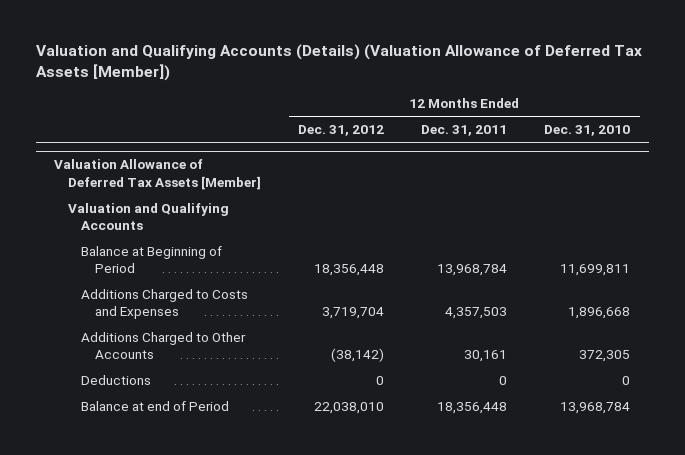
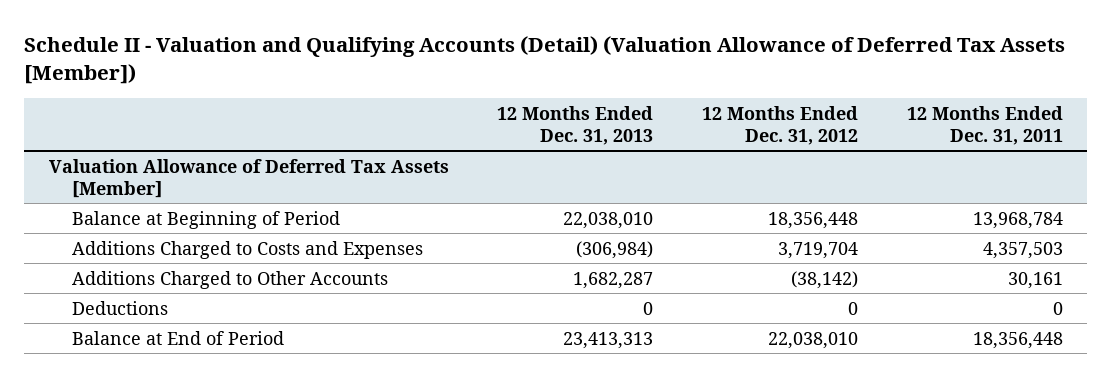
- Valuation and Qualifying Accounts (Details) (Valuation Allowance of Deferred Tax Assets [Member])
+ Schedule II - Valuation and Qualifying Accounts (Detail) (Valuation Allowance of Deferred Tax Assets [Member])
- | 12 Months Ended Dec. 31, 2012 | 12 Months Ended Dec. 31, 2011 | 12 Months Ended Dec. 31, 2010
+ | 12 Months Ended Dec. 31, 2013 | 12 Months Ended Dec. 31, 2012 | 12 Months Ended Dec. 31, 2011
@ Valuation Allowance of Deferred Tax Assets [Member]
- Valuation and Qualifying Accounts
- Balance at end of Period | 22,038,010 | 18,356,448 | 13,968,784
+ Balance at End of Period | 23,413,313 | 22,038,010 | 18,356,448

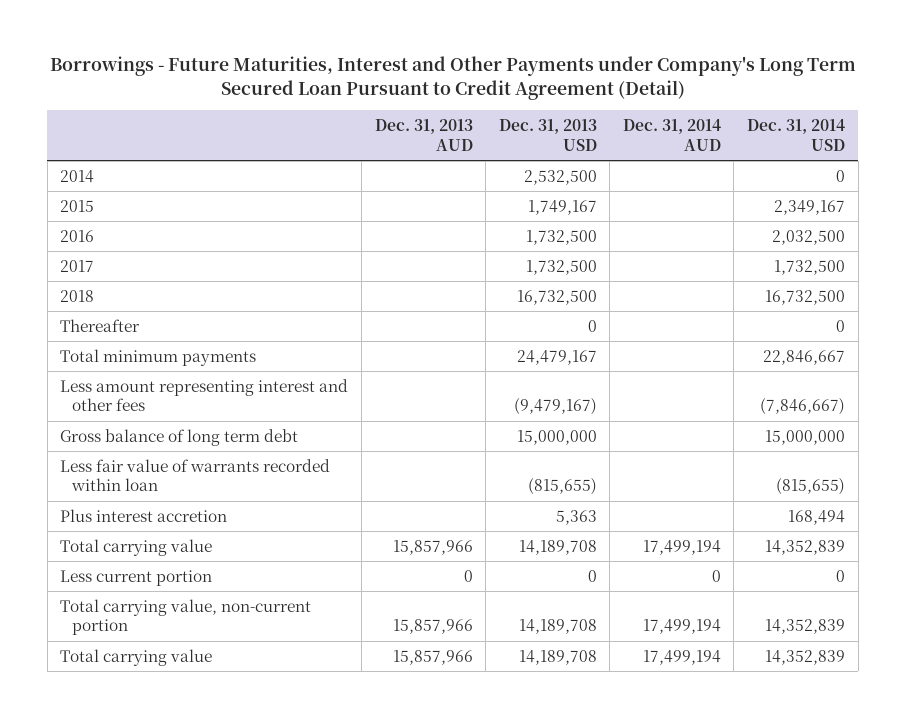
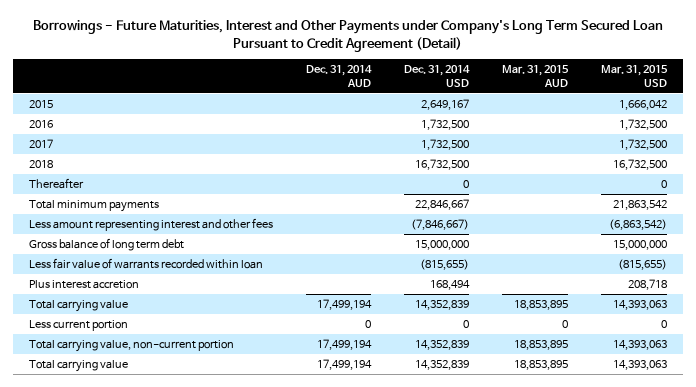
- | Dec. 31, 2013 AUD | Dec. 31, 2013 USD | Dec. 31, 2014 AUD | Dec. 31, 2014 USD
+ | Dec. 31, 2014 AUD | Dec. 31, 2014 USD | Mar. 31, 2015 AUD | Mar. 31, 2015 USD
- 2014 | | 2,532,500 | | 0
- 2015 | | 1,749,167 | | 2,349,167
- 2016 | | 1,732,500 | | 2,032,500
+ 2015 | | 2,649,167 | | 1,666,042
+ 2016 | | 1,732,500 | | 1,732,500

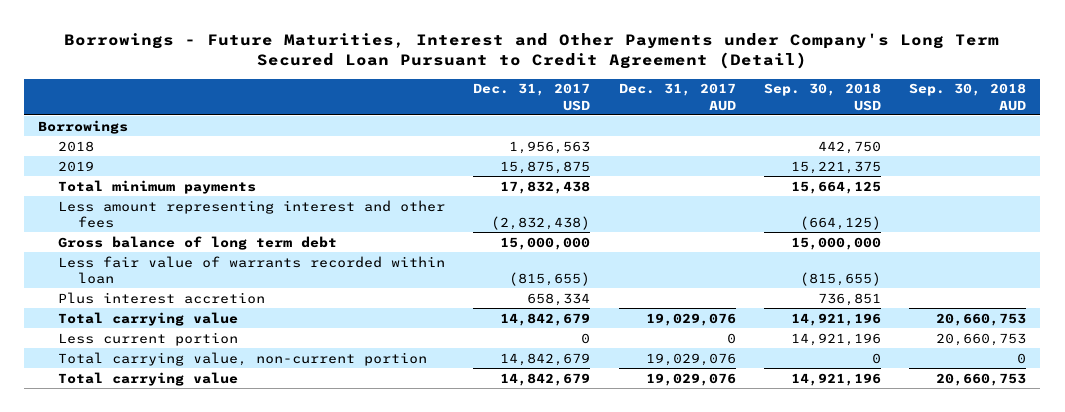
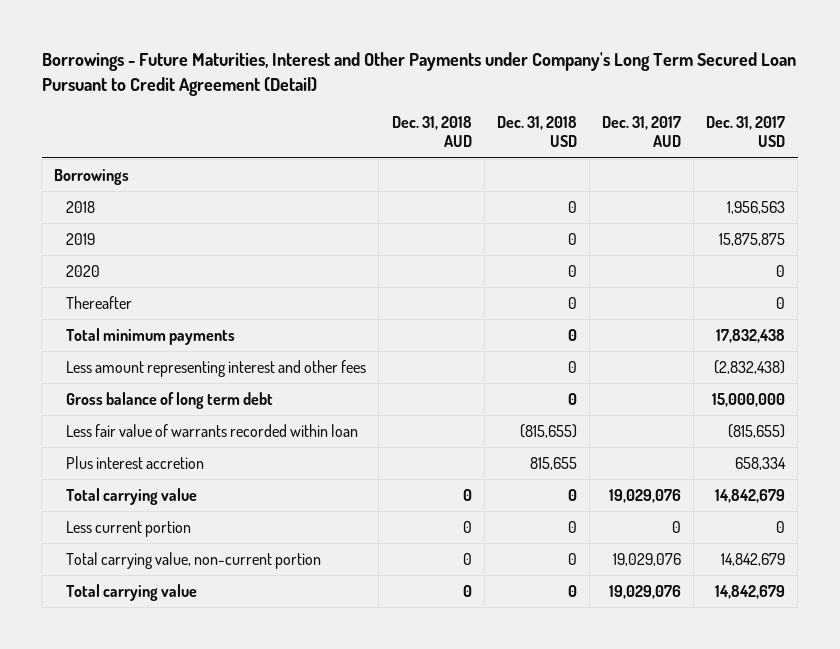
- | Dec. 31, 2017 USD | Dec. 31, 2017 AUD | Sep. 30, 2018 USD | Sep. 30, 2018 AUD
+ | Dec. 31, 2018 AUD | Dec. 31, 2018 USD | Dec. 31, 2017 AUD | Dec. 31, 2017 USD
+ 2020 | | 0 | | 0
+ Thereafter | | 0 | | 0

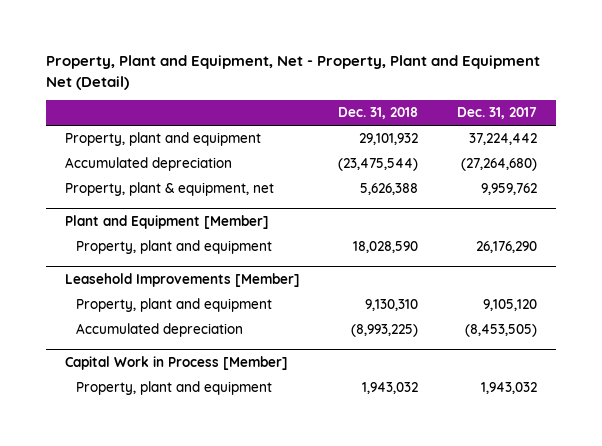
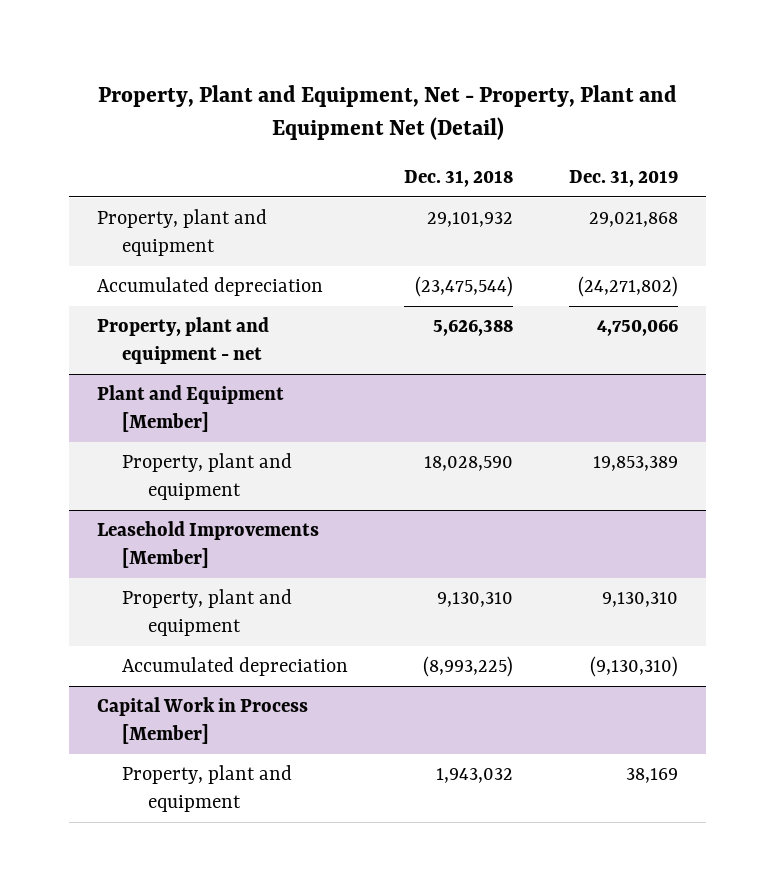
- | Dec. 31, 2018 | Dec. 31, 2017
+ | Dec. 31, 2018 | Dec. 31, 2019
- Property, plant & equipment, net | 5,626,388 | 9,959,762
+ Property, plant and equipment - net | 5,626,388 | 4,750,066

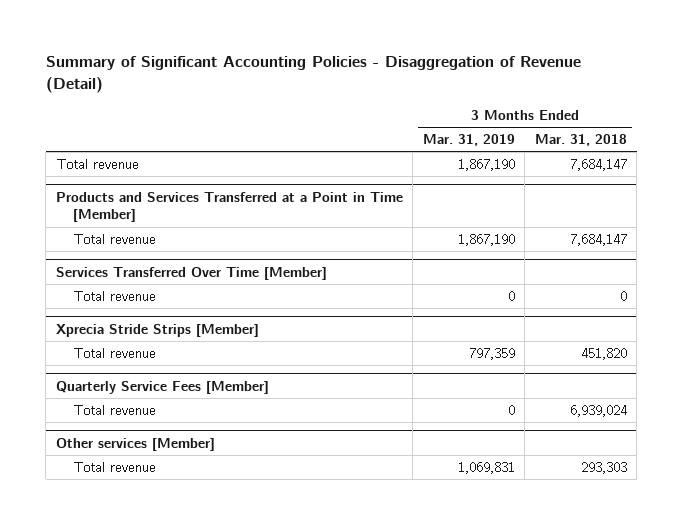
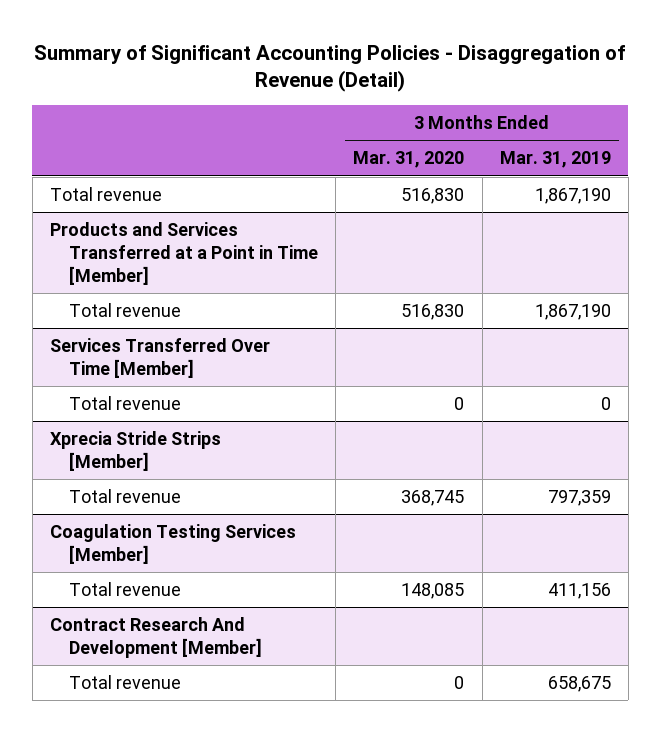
- | 3 Months Ended Mar. 31, 2019 | 3 Months Ended Mar. 31, 2018
+ | 3 Months Ended Mar. 31, 2020 | 3 Months Ended Mar. 31, 2019
- Quarterly Service Fees [Member]
- Total revenue | 0 | 6,939,024
- Other services [Member]
- Total revenue | 1,069,831 | 293,303
+ Coagulation Testing Services [Member]
+ Total revenue | 148,085 | 411,156
+ Contract Research And Development [Member]
+ Total revenue | 0 | 658,675

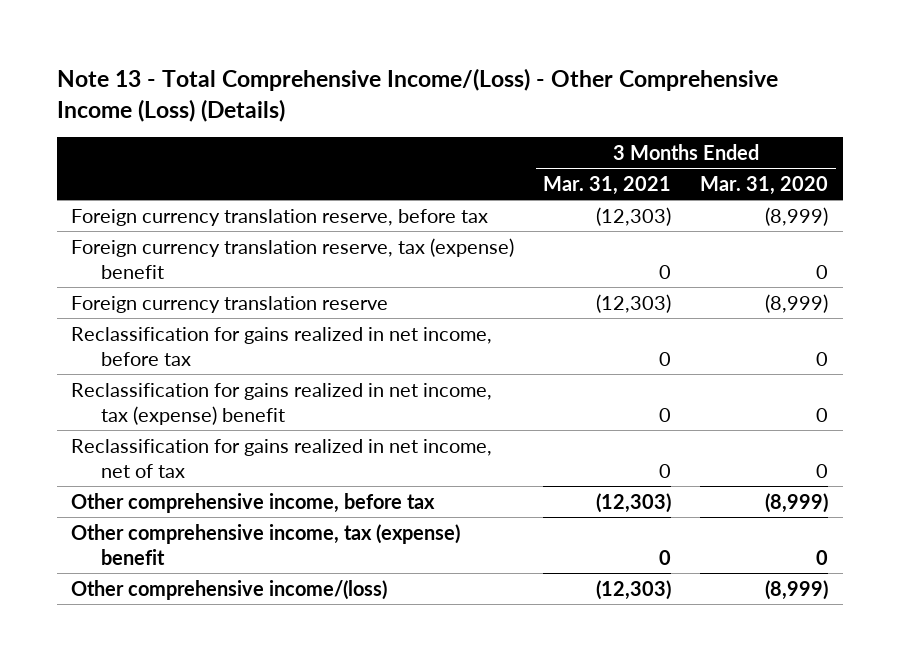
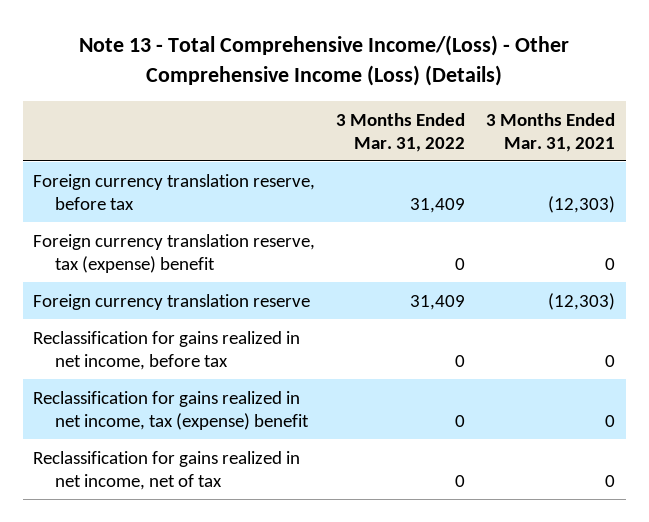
- | 3 Months Ended Mar. 31, 2021 | 3 Months Ended Mar. 31, 2020
+ | 3 Months Ended Mar. 31, 2022 | 3 Months Ended Mar. 31, 2021
- Other comprehensive income, before tax | (12,303) | (8,999)
- Other comprehensive income, tax (expense) benefit | 0 | 0
- Other comprehensive income/(loss) | (12,303) | (8,999)

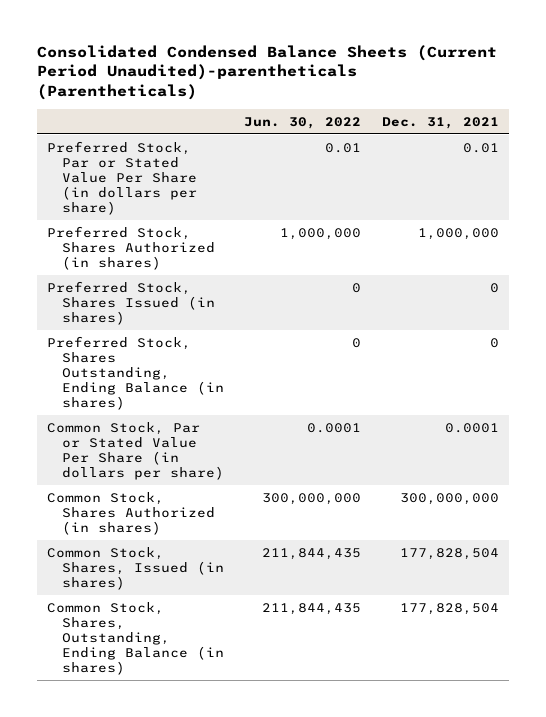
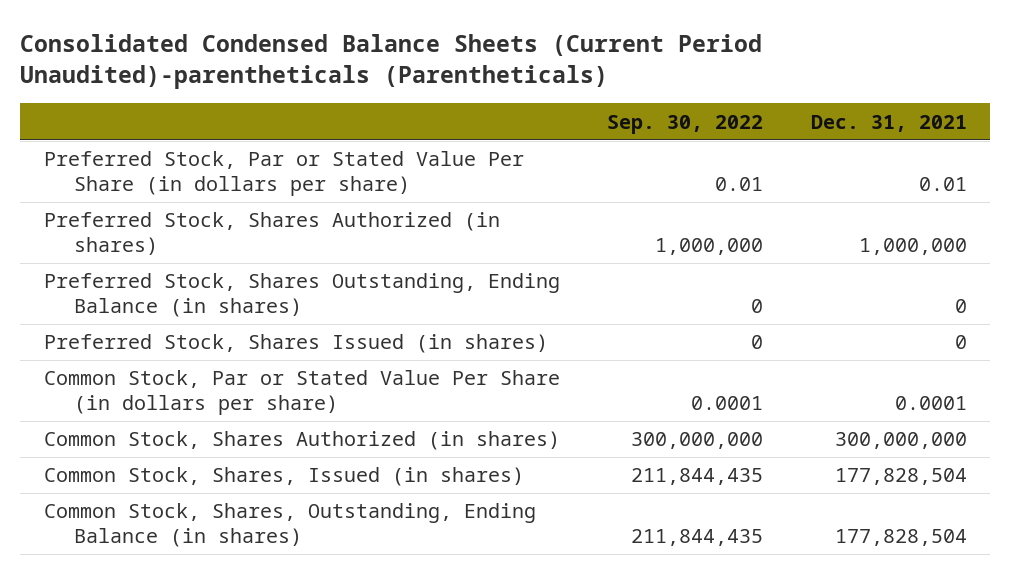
- | Jun. 30, 2022 | Dec. 31, 2021
+ | Sep. 30, 2022 | Dec. 31, 2021
moved down: Preferred Stock, Shares Issued (in shares) | 0 | 0

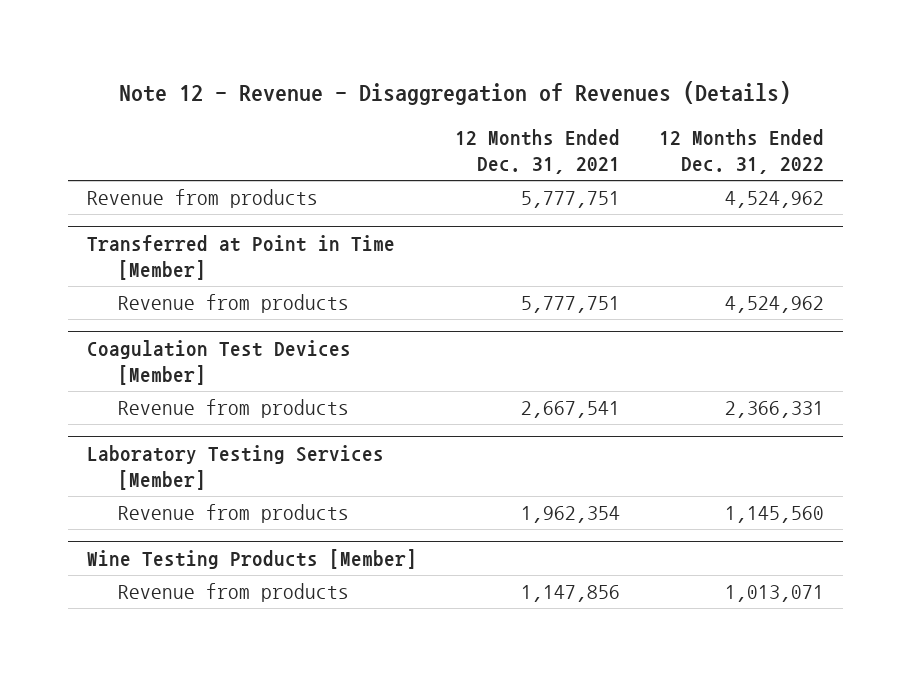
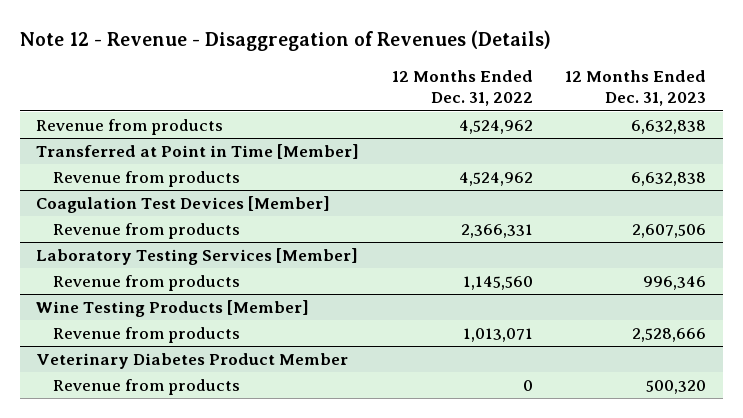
- | 12 Months Ended Dec. 31, 2021 | 12 Months Ended Dec. 31, 2022
+ | 12 Months Ended Dec. 31, 2022 | 12 Months Ended Dec. 31, 2023
+ Veterinary Diabetes Product Member
+ Revenue from products | 0 | 500,320

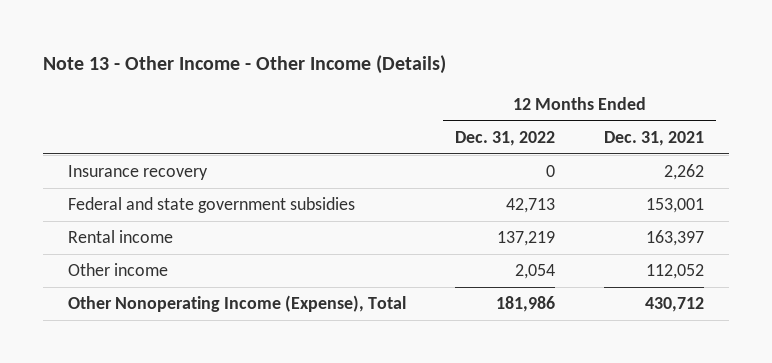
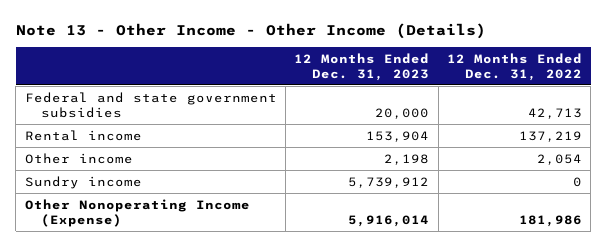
- | 12 Months Ended Dec. 31, 2022 | 12 Months Ended Dec. 31, 2021
+ | 12 Months Ended Dec. 31, 2023 | 12 Months Ended Dec. 31, 2022
- Insurance recovery | 0 | 2,262
- Other Nonoperating Income (Expense), Total | 181,986 | 430,712
+ Sundry income | 5,739,912 | 0
+ Other Nonoperating Income (Expense) | 5,916,014 | 181,986

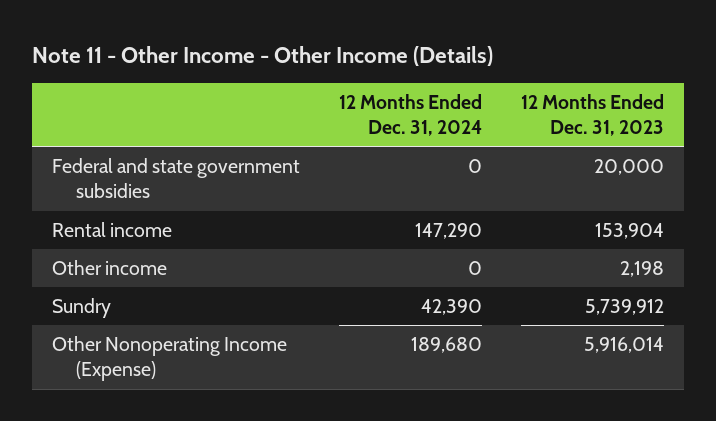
- Note 13 - Other Income - Other Income (Details)
+ Note 11 - Other Income - Other Income (Details)
- | 12 Months Ended Dec. 31, 2023 | 12 Months Ended Dec. 31, 2022
+ | 12 Months Ended Dec. 31, 2024 | 12 Months Ended Dec. 31, 2023
- Sundry income | 5,739,912 | 0
+ Sundry | 42,390 | 5,739,912

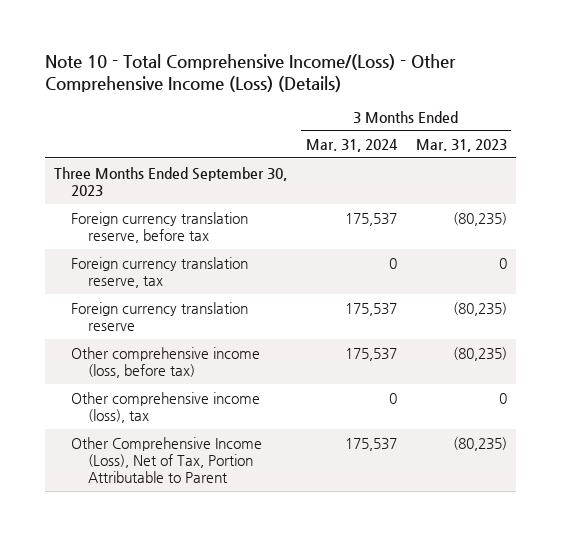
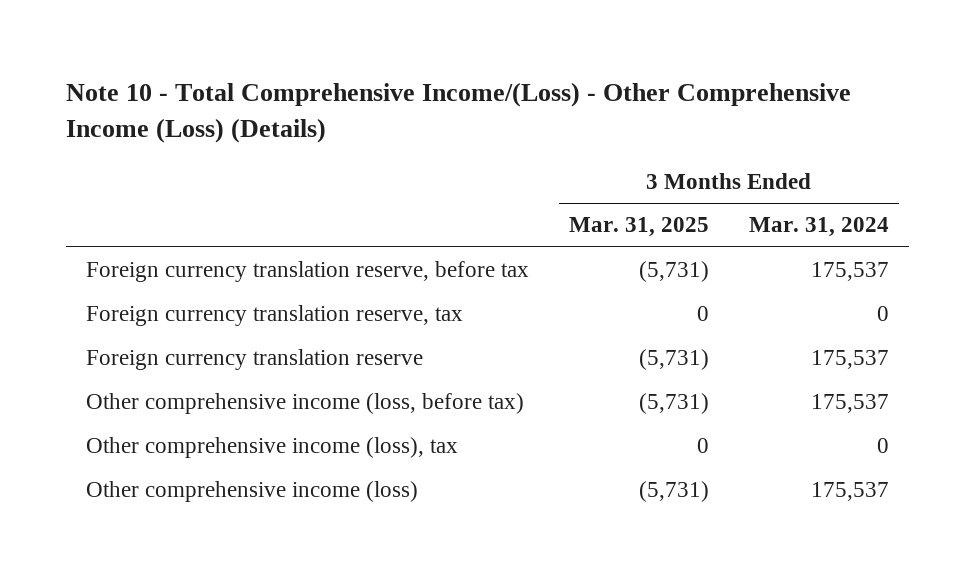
- | 3 Months Ended Mar. 31, 2024 | 3 Months Ended Mar. 31, 2023
+ | 3 Months Ended Mar. 31, 2025 | 3 Months Ended Mar. 31, 2024
- Three Months Ended September 30, 2023
- Other Comprehensive Income (Loss), Net of Tax, Portion Attributable to Parent | 175,537 | (80,235)
+ Other comprehensive income (loss) | (5,731) | 175,537

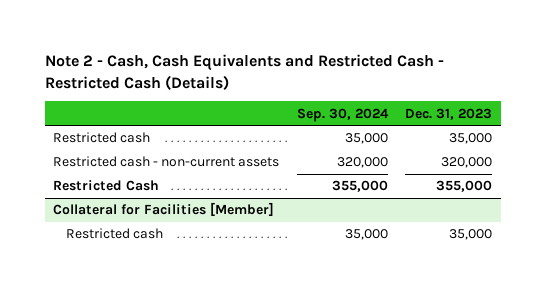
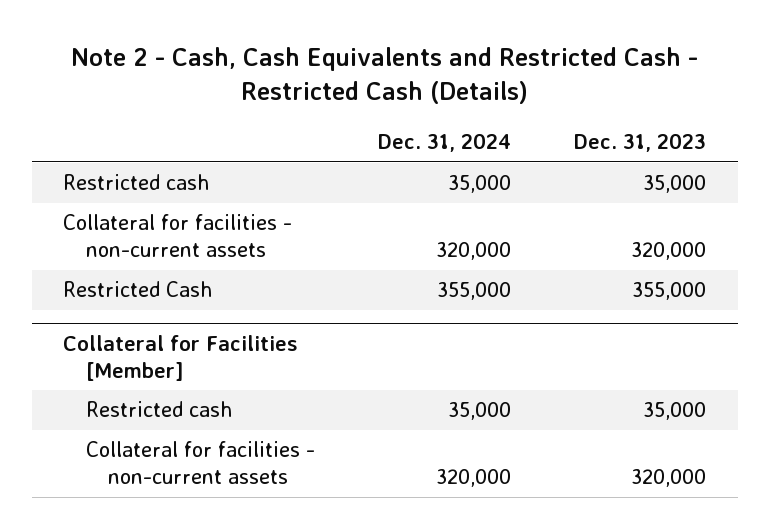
- | Sep. 30, 2024 | Dec. 31, 2023
+ | Dec. 31, 2024 | Dec. 31, 2023
- Restricted cash - non-current assets | 320,000 | 320,000
+ Collateral for facilities - non-current assets | 320,000 | 320,000
@ Collateral for Facilities [Member]
+ Collateral for facilities - non-current assets | 320,000 | 320,000

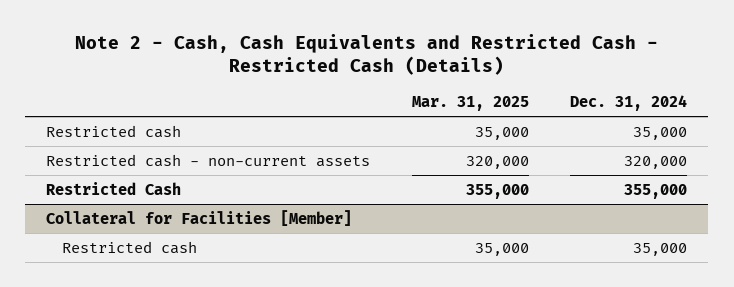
- | Dec. 31, 2024 | Dec. 31, 2023
+ | Mar. 31, 2025 | Dec. 31, 2024
- Collateral for facilities - non-current assets | 320,000 | 320,000
+ Restricted cash - non-current assets | 320,000 | 320,000
@ Collateral for Facilities [Member]
- Collateral for facilities - non-current assets | 320,000 | 320,000

